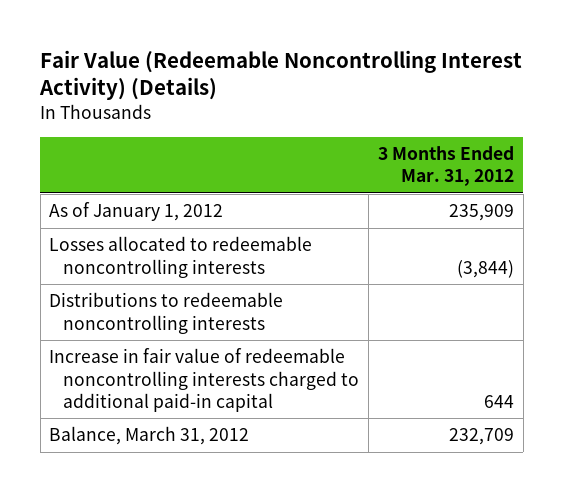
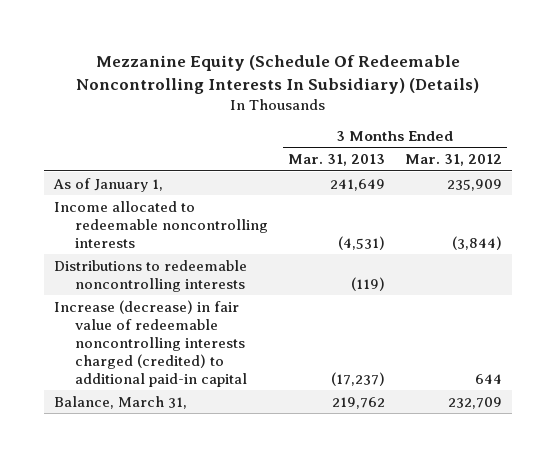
- Fair Value (Redeemable Noncontrolling Interest Activity) (Details)
+ Mezzanine Equity (Schedule Of Redeemable Noncontrolling Interests In Subsidiary) (Details)
- | 3 Months Ended Mar. 31, 2012
+ | 3 Months Ended Mar. 31, 2013 | 3 Months Ended Mar. 31, 2012
- As of January 1, 2012 | 235,909
- Losses allocated to redeemable noncontrolling interests | (3,844)
+ As of January 1, | 241,649 | 235,909
+ Income allocated to redeemable noncontrolling interests | (4,531) | (3,844)
- Increase in fair value of redeemable noncontrolling interests charged to additional paid-in capital | 644
- Balance, March 31, 2012 | 232,709
+ Increase (decrease) in fair value of redeemable noncontrolling interests charged (credited) to additional paid-in capital | (17,237) | 644
+ Balance, March 31, | 219,762 | 232,709

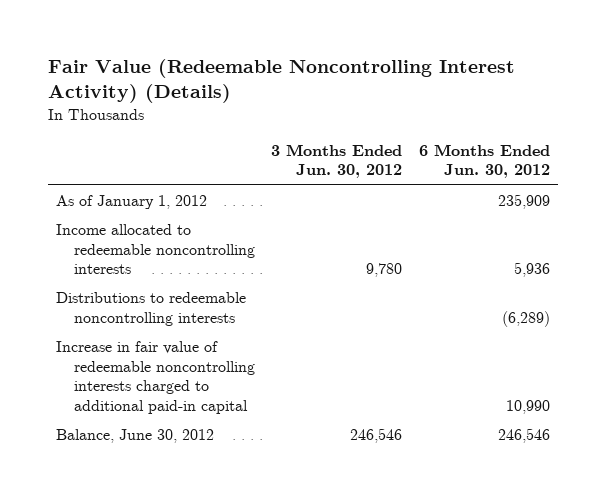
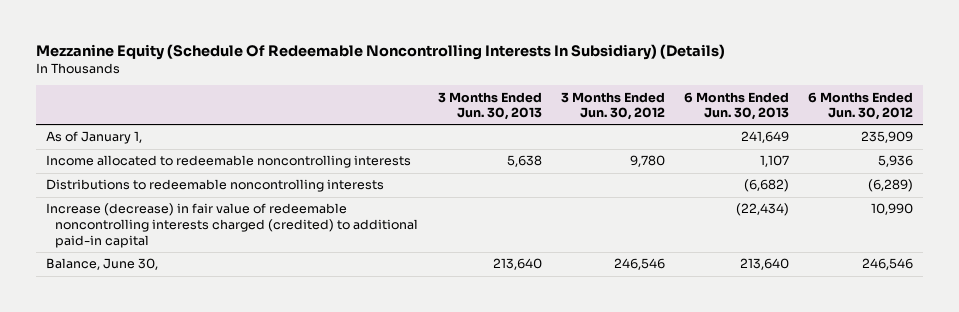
- Fair Value (Redeemable Noncontrolling Interest Activity) (Details)
+ Mezzanine Equity (Schedule Of Redeemable Noncontrolling Interests In Subsidiary) (Details)
- | 3 Months Ended Jun. 30, 2012 | 6 Months Ended Jun. 30, 2012
+ | 3 Months Ended Jun. 30, 2013 | 3 Months Ended Jun. 30, 2012 | 6 Months Ended Jun. 30, 2013 | 6 Months Ended Jun. 30, 2012
- As of January 1, 2012 | | 235,909
+ As of January 1, | | | 241,649 | 235,909
- Increase in fair value of redeemable noncontrolling interests charged to additional paid-in capital | | 10,990
- Balance, June 30, 2012 | 246,546 | 246,546
+ Increase (decrease) in fair value of redeemable noncontrolling interests charged (credited) to additional paid-in capital | | | (22,434) | 10,990
+ Balance, June 30, | 213,640 | 246,546 | 213,640 | 246,546

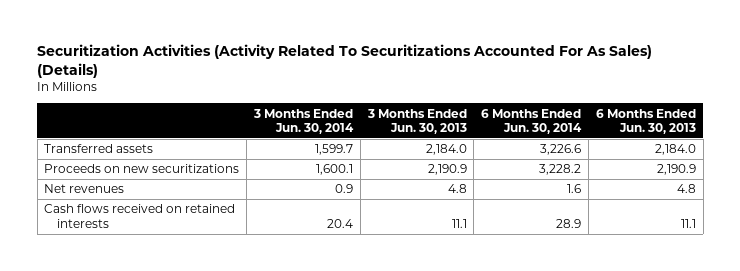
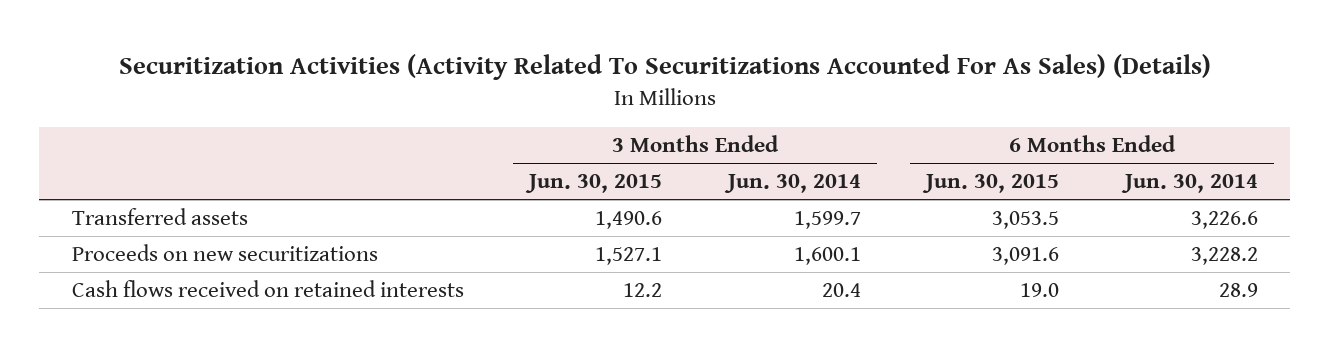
- | 3 Months Ended Jun. 30, 2014 | 3 Months Ended Jun. 30, 2013 | 6 Months Ended Jun. 30, 2014 | 6 Months Ended Jun. 30, 2013
+ | 3 Months Ended Jun. 30, 2015 | 3 Months Ended Jun. 30, 2014 | 6 Months Ended Jun. 30, 2015 | 6 Months Ended Jun. 30, 2014
- Net revenues | 0.9 | 4.8 | 1.6 | 4.8

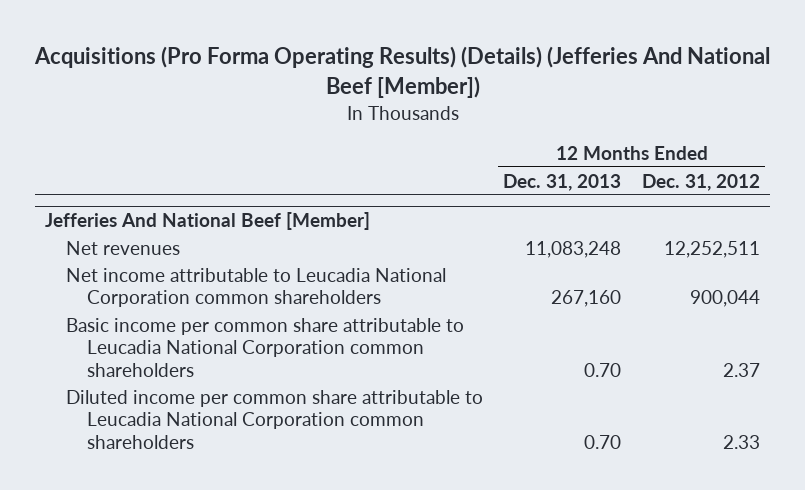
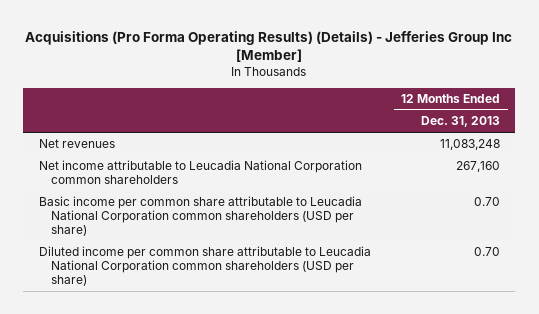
- Acquisitions (Pro Forma Operating Results) (Details) (Jefferies And National Beef [Member])
+ Acquisitions (Pro Forma Operating Results) (Details) - Jefferies Group Inc [Member]
- | 12 Months Ended Dec. 31, 2013 | 12 Months Ended Dec. 31, 2012
+ | 12 Months Ended Dec. 31, 2013
- Jefferies And National Beef [Member]
- Basic income per common share attributable to Leucadia National Corporation common shareholders | 0.70 | 2.37
- Diluted income per common share attributable to Leucadia National Corporation common shareholders | 0.70 | 2.33
+ Basic income per common share attributable to Leucadia National Corporation common shareholders (USD per share) | 0.70
+ Diluted income per common share attributable to Leucadia National Corporation common shareholders (USD per share) | 0.70

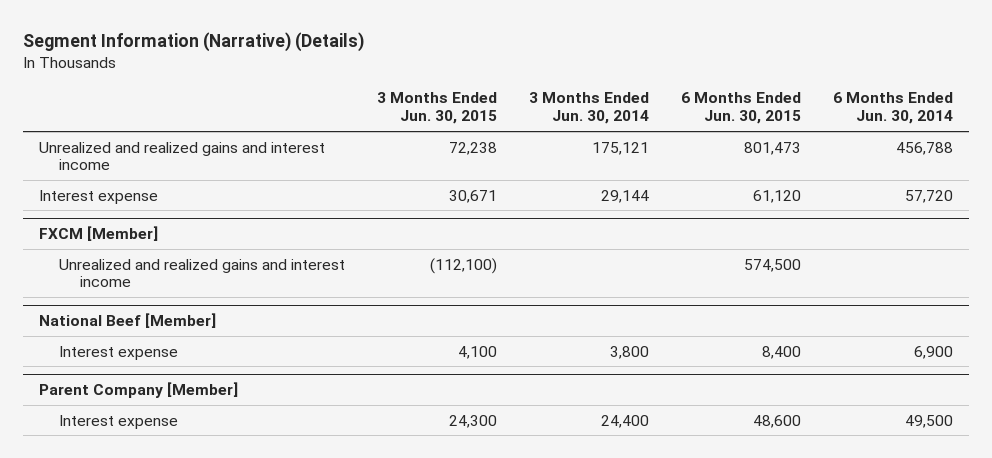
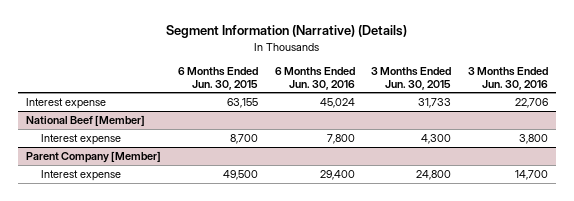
- | 3 Months Ended Jun. 30, 2015 | 3 Months Ended Jun. 30, 2014 | 6 Months Ended Jun. 30, 2015 | 6 Months Ended Jun. 30, 2014
+ | 6 Months Ended Jun. 30, 2015 | 6 Months Ended Jun. 30, 2016 | 3 Months Ended Jun. 30, 2015 | 3 Months Ended Jun. 30, 2016
- Unrealized and realized gains and interest income | 72,238 | 175,121 | 801,473 | 456,788
- Interest expense | 30,671 | 29,144 | 61,120 | 57,720
- FXCM [Member]
- Unrealized and realized gains and interest income | (112,100) | | 574,500 |
+ Interest expense | 63,155 | 45,024 | 31,733 | 22,706
@ National Beef [Member]
- Interest expense | 4,100 | 3,800 | 8,400 | 6,900
+ Interest expense | 8,700 | 7,800 | 4,300 | 3,800
@ Parent Company [Member]
- Interest expense | 24,300 | 24,400 | 48,600 | 49,500
+ Interest expense | 49,500 | 29,400 | 24,800 | 14,700

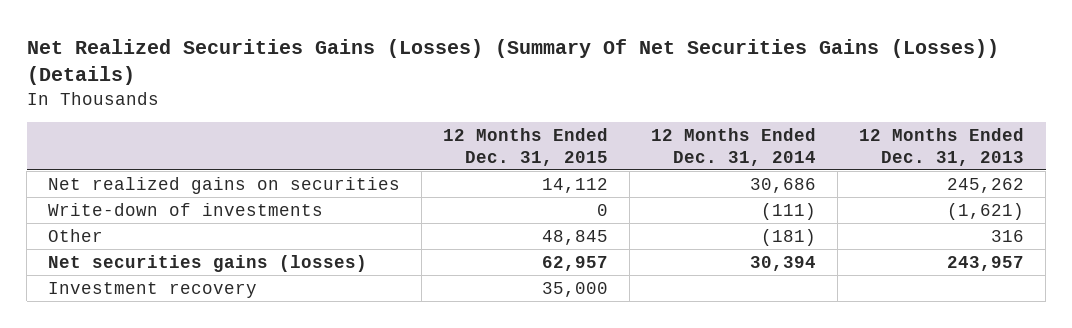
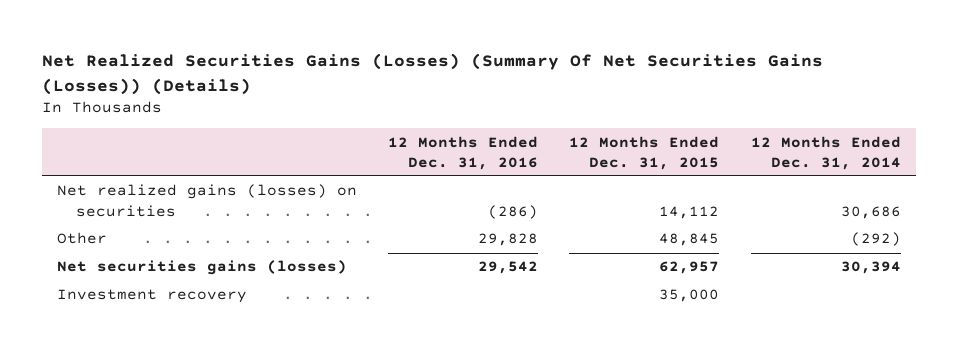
- | 12 Months Ended Dec. 31, 2015 | 12 Months Ended Dec. 31, 2014 | 12 Months Ended Dec. 31, 2013
+ | 12 Months Ended Dec. 31, 2016 | 12 Months Ended Dec. 31, 2015 | 12 Months Ended Dec. 31, 2014
- Net realized gains on securities | 14,112 | 30,686 | 245,262
- Write-down of investments | 0 | (111) | (1,621)
- Other | 48,845 | (181) | 316
+ Net realized gains (losses) on securities | (286) | 14,112 | 30,686
+ Other | 29,828 | 48,845 | (292)

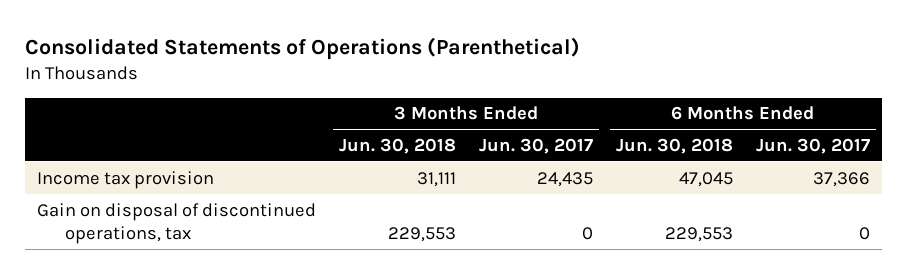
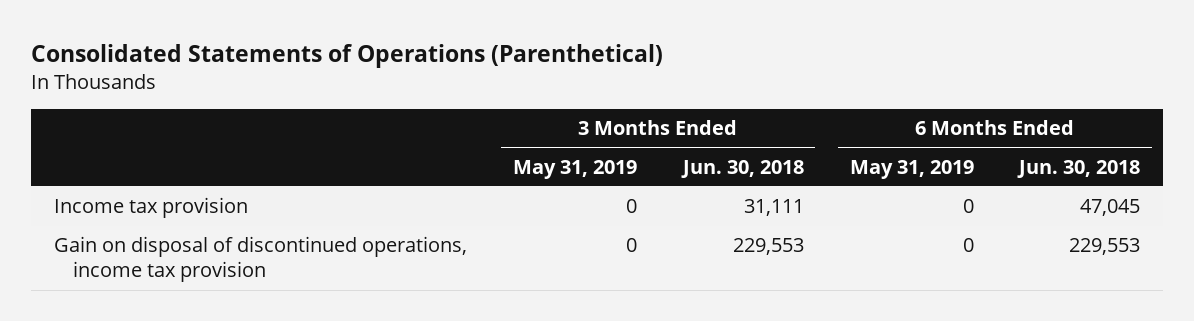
- | 3 Months Ended Jun. 30, 2018 | 3 Months Ended Jun. 30, 2017 | 6 Months Ended Jun. 30, 2018 | 6 Months Ended Jun. 30, 2017
+ | 3 Months Ended May 31, 2019 | 3 Months Ended Jun. 30, 2018 | 6 Months Ended May 31, 2019 | 6 Months Ended Jun. 30, 2018
- Gain on disposal of discontinued operations, tax | 229,553 | 0 | 229,553 | 0
+ Gain on disposal of discontinued operations, income tax provision | 0 | 229,553 | 0 | 229,553

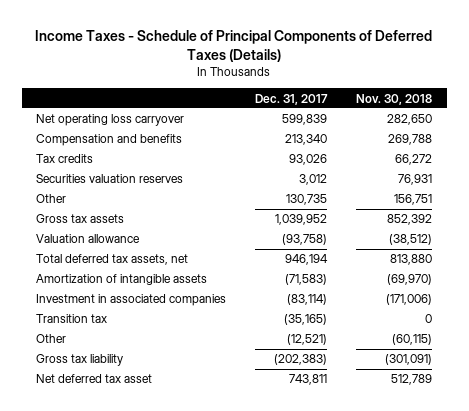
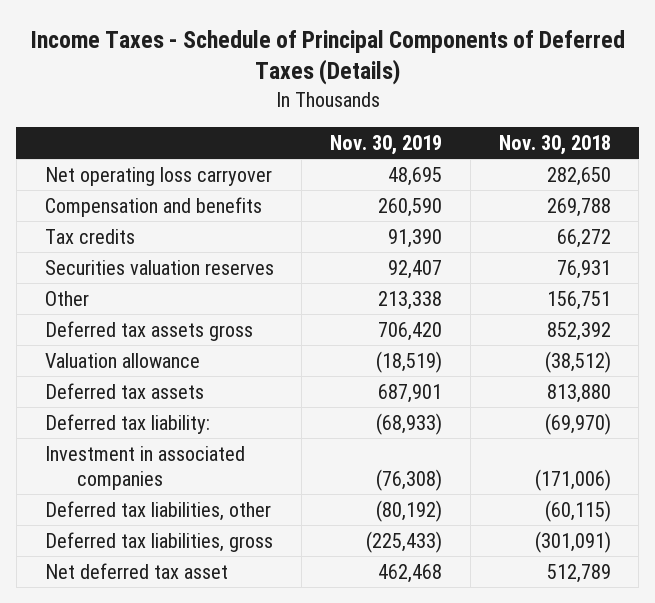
- | Dec. 31, 2017 | Nov. 30, 2018
+ | Nov. 30, 2019 | Nov. 30, 2018
- Gross tax assets | 1,039,952 | 852,392
+ Deferred tax assets gross | 706,420 | 852,392
- Total deferred tax assets, net | 946,194 | 813,880
- Amortization of intangible assets | (71,583) | (69,970)
+ Deferred tax assets | 687,901 | 813,880
+ Deferred tax liability: | (68,933) | (69,970)
- Transition tax | (35,165) | 0
- Other | (12,521) | (60,115)
- Gross tax liability | (202,383) | (301,091)
+ Deferred tax liabilities, other | (80,192) | (60,115)
+ Deferred tax liabilities, gross | (225,433) | (301,091)

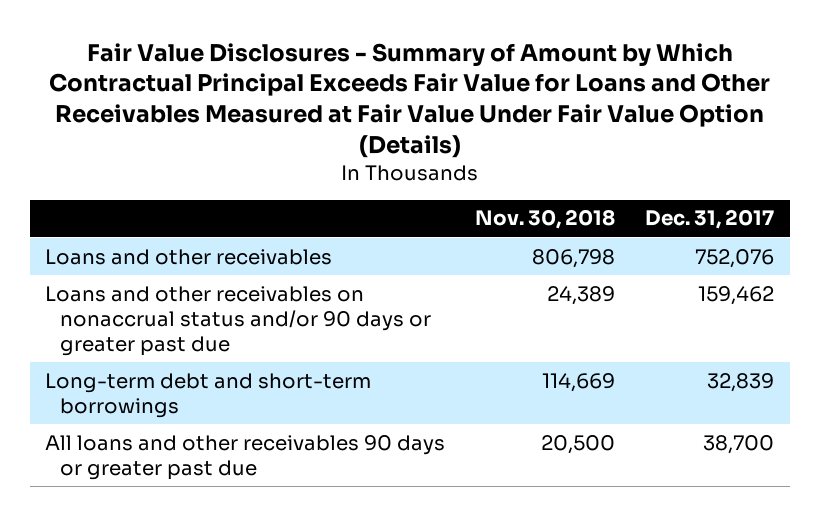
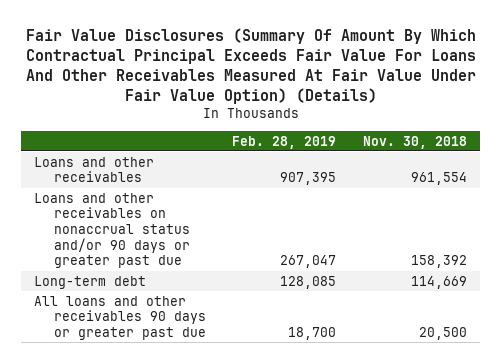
- Fair Value Disclosures - Summary of Amount by Which Contractual Principal Exceeds Fair Value for Loans and Other Receivables Measured at Fair Value Under Fair Value Option (Details)
+ Fair Value Disclosures (Summary Of Amount By Which Contractual Principal Exceeds Fair Value For Loans And Other Receivables Measured At Fair Value Under Fair Value Option) (Details)
- | Nov. 30, 2018 | Dec. 31, 2017
+ | Feb. 28, 2019 | Nov. 30, 2018
- Loans and other receivables | 806,798 | 752,076
- Loans and other receivables on nonaccrual status and/or 90 days or greater past due | 24,389 | 159,462
- Long-term debt and short-term borrowings | 114,669 | 32,839
+ Loans and other receivables | 907,395 | 961,554
+ Loans and other receivables on nonaccrual status and/or 90 days or greater past due | 267,047 | 158,392
+ Long-term debt | 128,085 | 114,669

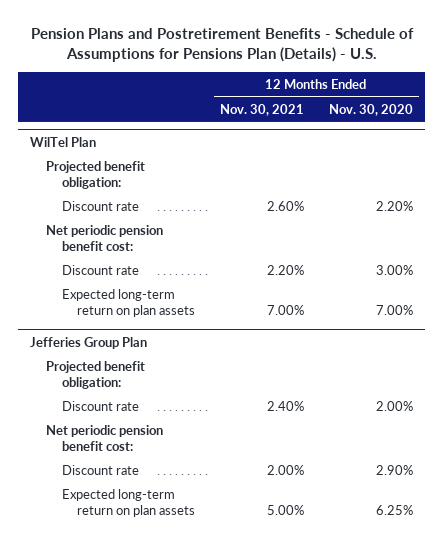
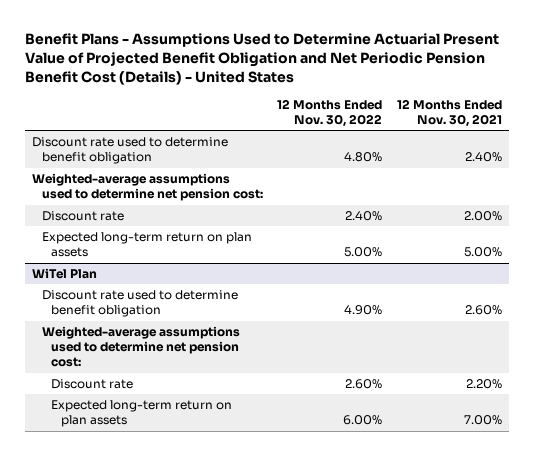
- Pension Plans and Postretirement Benefits - Schedule of Assumptions for Pensions Plan (Details) - U.S.
+ Benefit Plans - Assumptions Used to Determine Actuarial Present Value of Projected Benefit Obligation and Net Periodic Pension Benefit Cost (Details) - United States
- | 12 Months Ended Nov. 30, 2021 | 12 Months Ended Nov. 30, 2020
+ | 12 Months Ended Nov. 30, 2022 | 12 Months Ended Nov. 30, 2021
- WilTel Plan
- Projected benefit obligation:
- Discount rate | 2.60% | 2.20%
- Net periodic pension benefit cost:
- Discount rate | 2.20% | 3.00%
- Expected long-term return on plan assets | 7.00% | 7.00%
- Jefferies Group Plan
- Projected benefit obligation:
- Discount rate | 2.40% | 2.00%
- Net periodic pension benefit cost:
+ Discount rate used to determine benefit obligation | 4.80% | 2.40%
+ Weighted-average assumptions used to determine net pension cost:
+ WiTel Plan
+ Discount rate used to determine benefit obligation | 4.90% | 2.60%
+ Weighted-average assumptions used to determine net pension cost:
+ Discount rate | 2.60% | 2.20%
+ Expected long-term return on plan assets | 6.00% | 7.00%

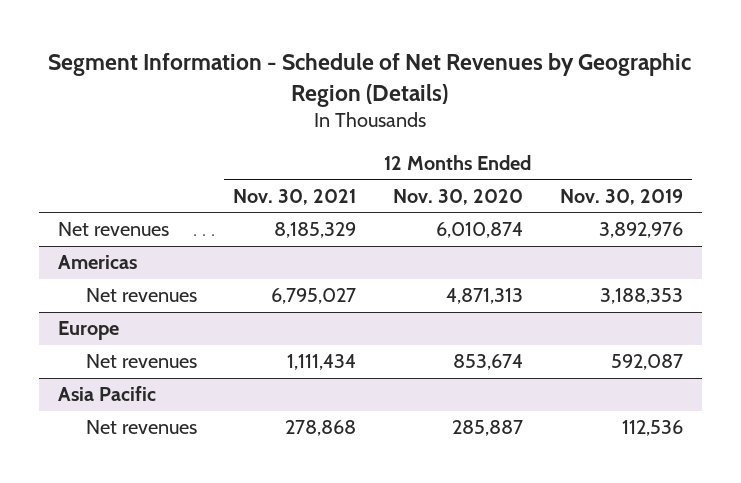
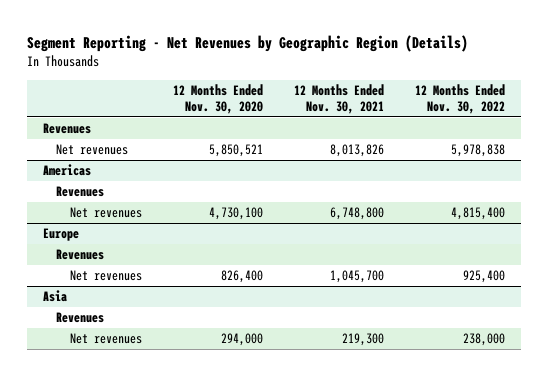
- Segment Information - Schedule of Net Revenues by Geographic Region (Details)
+ Segment Reporting - Net Revenues by Geographic Region (Details)
- | 12 Months Ended Nov. 30, 2021 | 12 Months Ended Nov. 30, 2020 | 12 Months Ended Nov. 30, 2019
+ | 12 Months Ended Nov. 30, 2020 | 12 Months Ended Nov. 30, 2021 | 12 Months Ended Nov. 30, 2022
- Net revenues | 8,185,329 | 6,010,874 | 3,892,976
+ Revenues
+ Net revenues | 5,850,521 | 8,013,826 | 5,978,838
@ Americas
- Net revenues | 6,795,027 | 4,871,313 | 3,188,353
+ Revenues
+ Net revenues | 4,730,100 | 6,748,800 | 4,815,400
@ Europe
- Net revenues | 1,111,434 | 853,674 | 592,087
- Asia Pacific
- Net revenues | 278,868 | 285,887 | 112,536
@ Europe
+ Revenues
+ Net revenues | 826,400 | 1,045,700 | 925,400
+ Asia
+ Revenues
+ Net revenues | 294,000 | 219,300 | 238,000

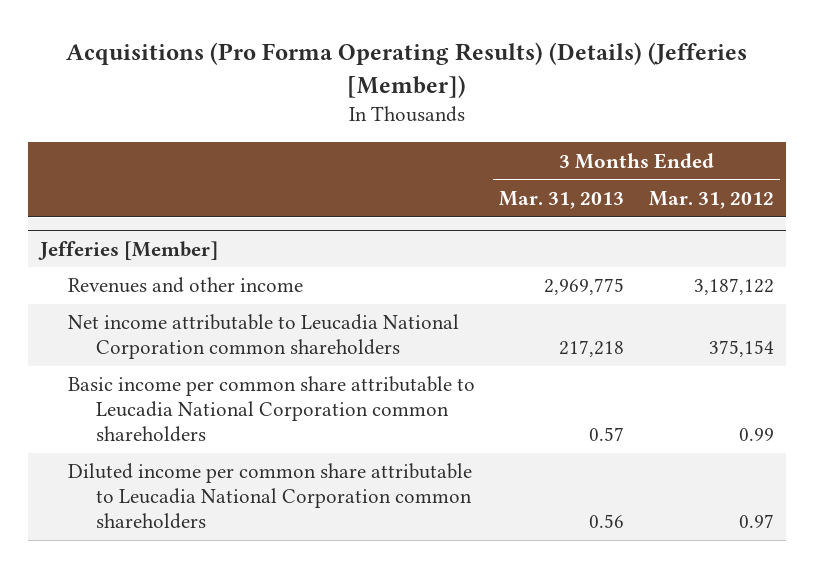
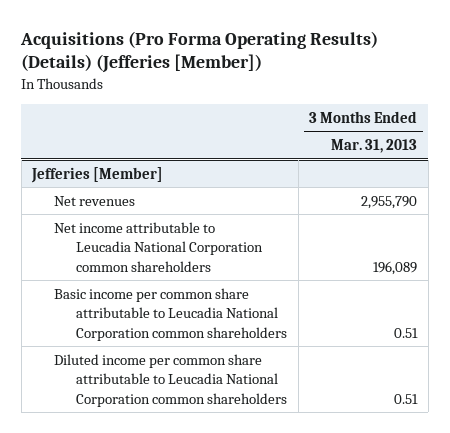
- | 3 Months Ended Mar. 31, 2013 | 3 Months Ended Mar. 31, 2012
+ | 3 Months Ended Mar. 31, 2013
@ Jefferies [Member]
- Revenues and other income | 2,969,775 | 3,187,122
- Net income attributable to Leucadia National Corporation common shareholders | 217,218 | 375,154
- Basic income per common share attributable to Leucadia National Corporation common shareholders | 0.57 | 0.99
- Diluted income per common share attributable to Leucadia National Corporation common shareholders | 0.56 | 0.97
+ Net revenues | 2,955,790
+ Net income attributable to Leucadia National Corporation common shareholders | 196,089
+ Basic income per common share attributable to Leucadia National Corporation common shareholders | 0.51
+ Diluted income per common share attributable to Leucadia National Corporation common shareholders | 0.51

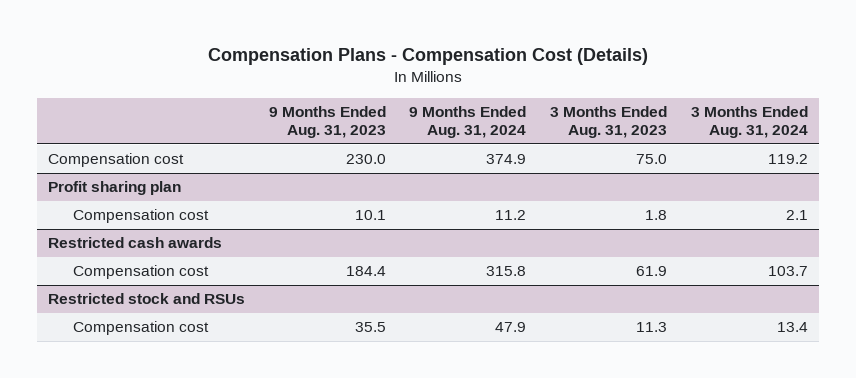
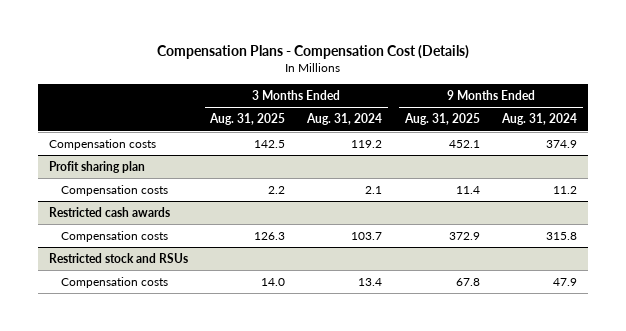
- | 9 Months Ended Aug. 31, 2023 | 9 Months Ended Aug. 31, 2024 | 3 Months Ended Aug. 31, 2023 | 3 Months Ended Aug. 31, 2024
+ | 3 Months Ended Aug. 31, 2025 | 3 Months Ended Aug. 31, 2024 | 9 Months Ended Aug. 31, 2025 | 9 Months Ended Aug. 31, 2024
- Compensation cost | 230.0 | 374.9 | 75.0 | 119.2
+ Compensation costs | 142.5 | 119.2 | 452.1 | 374.9
@ Profit sharing plan
- Compensation cost | 10.1 | 11.2 | 1.8 | 2.1
+ Compensation costs | 2.2 | 2.1 | 11.4 | 11.2
@ Restricted cash awards
- Compensation cost | 184.4 | 315.8 | 61.9 | 103.7
+ Compensation costs | 126.3 | 103.7 | 372.9 | 315.8
@ Restricted stock and RSUs
- Compensation cost | 35.5 | 47.9 | 11.3 | 13.4
+ Compensation costs | 14.0 | 13.4 | 67.8 | 47.9

